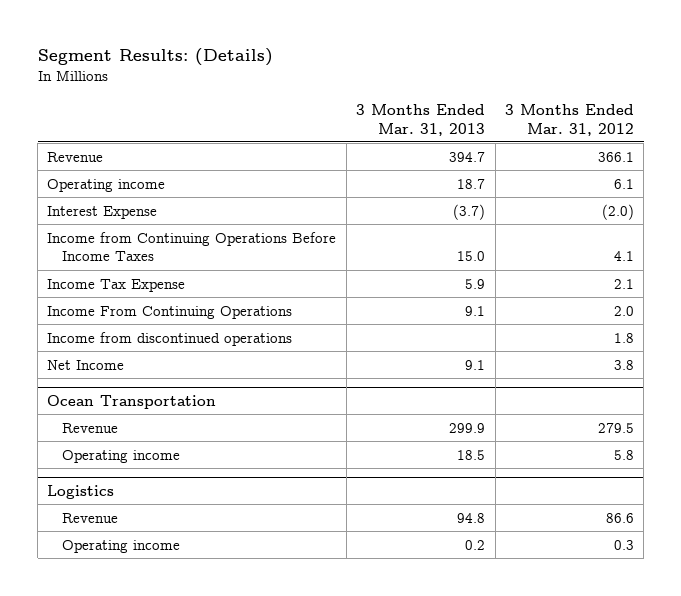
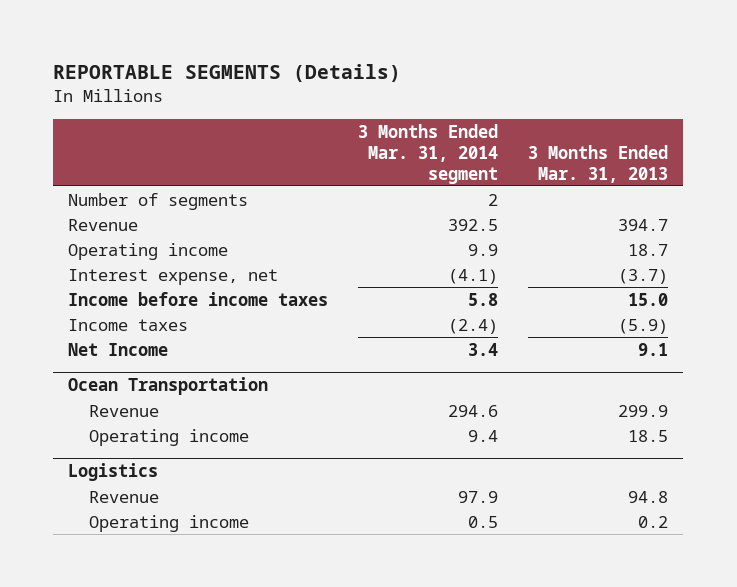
- Segment Results: (Details)
+ REPORTABLE SEGMENTS (Details)
- | 3 Months Ended Mar. 31, 2013 | 3 Months Ended Mar. 31, 2012
+ | 3 Months Ended Mar. 31, 2014 segment | 3 Months Ended Mar. 31, 2013
+ Number of segments | 2 |
- Interest Expense | (3.7) | (2.0)
- Income from Continuing Operations Before Income Taxes | 15.0 | 4.1
- Income Tax Expense | 5.9 | 2.1
- Income From Continuing Operations | 9.1 | 2.0
- Income from discontinued operations | | 1.8
+ Interest expense, net | (4.1) | (3.7)
+ Income before income taxes | 5.8 | 15.0
+ Income taxes | (2.4) | (5.9)

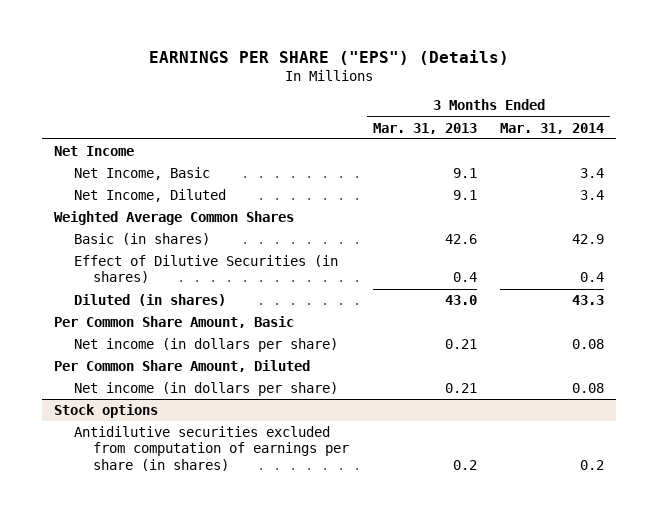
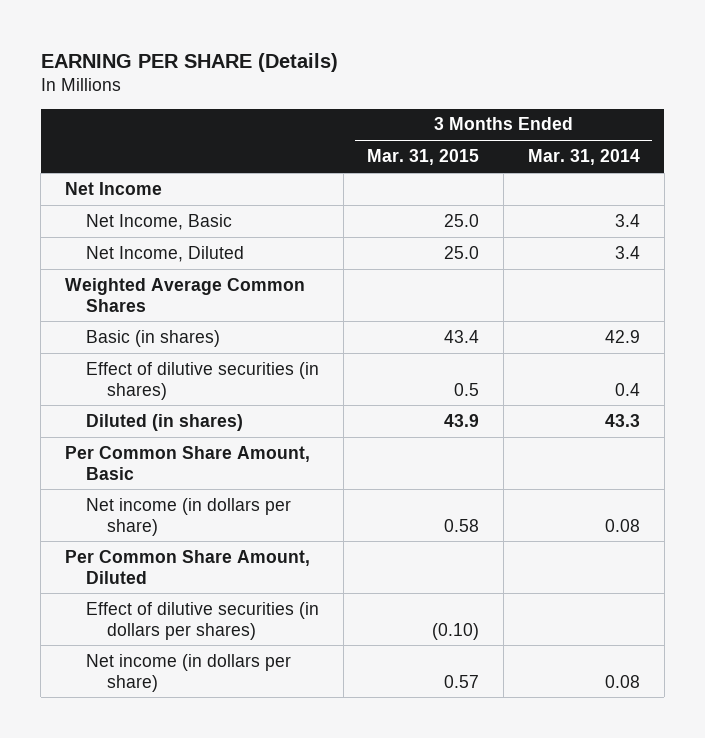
- EARNINGS PER SHARE ("EPS") (Details)
+ EARNING PER SHARE (Details)
- | 3 Months Ended Mar. 31, 2013 | 3 Months Ended Mar. 31, 2014
+ | 3 Months Ended Mar. 31, 2015 | 3 Months Ended Mar. 31, 2014
- Effect of Dilutive Securities (in shares) | 0.4 | 0.4
+ Effect of dilutive securities (in shares) | 0.5 | 0.4
+ Effect of dilutive securities (in dollars per shares) | (0.10) |
- Stock options
- Antidilutive securities excluded from computation of earnings per share (in shares) | 0.2 | 0.2

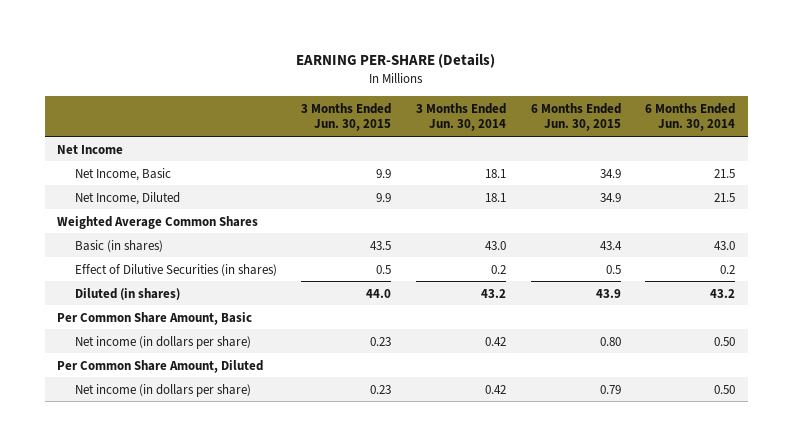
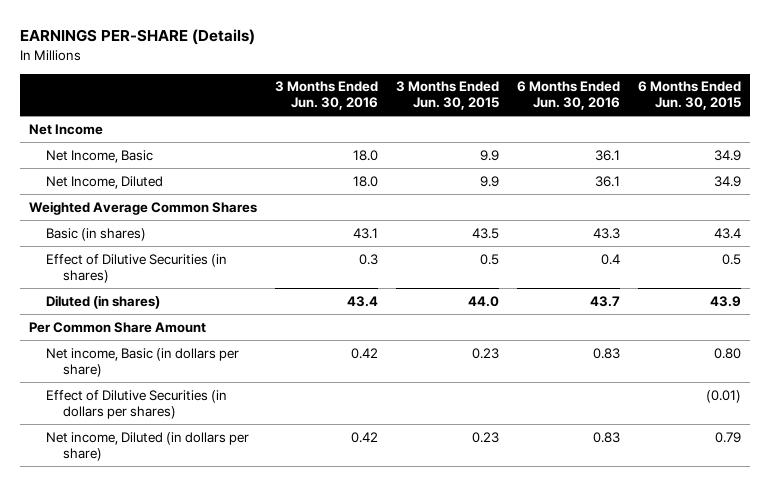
- EARNING PER-SHARE (Details)
+ EARNINGS PER-SHARE (Details)
- | 3 Months Ended Jun. 30, 2015 | 3 Months Ended Jun. 30, 2014 | 6 Months Ended Jun. 30, 2015 | 6 Months Ended Jun. 30, 2014
+ | 3 Months Ended Jun. 30, 2016 | 3 Months Ended Jun. 30, 2015 | 6 Months Ended Jun. 30, 2016 | 6 Months Ended Jun. 30, 2015
- Per Common Share Amount, Basic
- Net income (in dollars per share) | 0.23 | 0.42 | 0.80 | 0.50
- Per Common Share Amount, Diluted
- Net income (in dollars per share) | 0.23 | 0.42 | 0.79 | 0.50
+ Per Common Share Amount
+ Net income, Basic (in dollars per share) | 0.42 | 0.23 | 0.83 | 0.80
+ Effect of Dilutive Securities (in dollars per shares) | | | | (0.01)
+ Net income, Diluted (in dollars per share) | 0.42 | 0.23 | 0.83 | 0.79

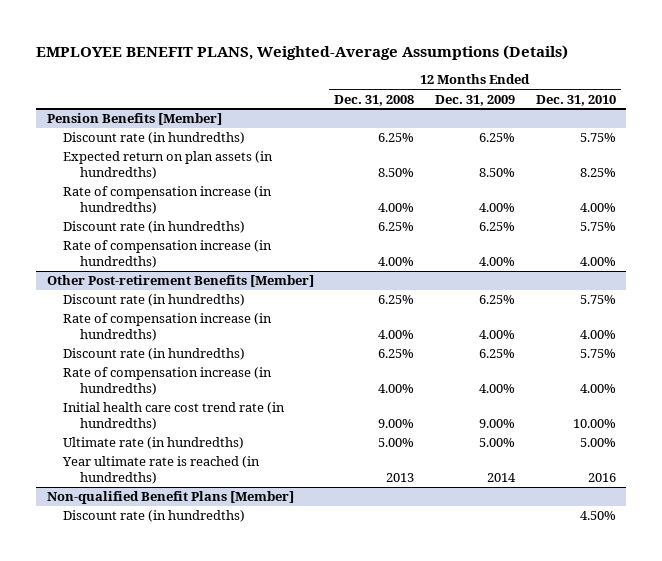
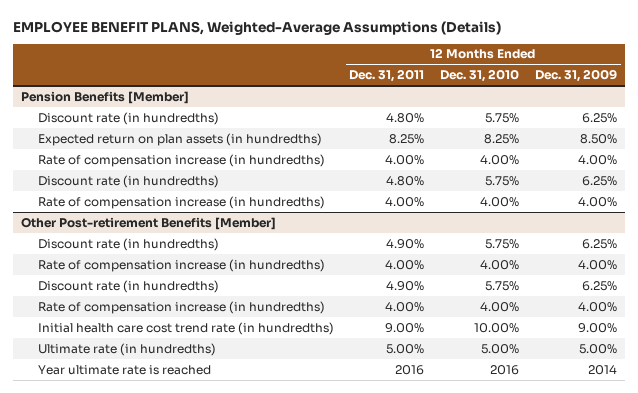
- | 12 Months Ended Dec. 31, 2008 | 12 Months Ended Dec. 31, 2009 | 12 Months Ended Dec. 31, 2010
+ | 12 Months Ended Dec. 31, 2011 | 12 Months Ended Dec. 31, 2010 | 12 Months Ended Dec. 31, 2009
@ Other Post-retirement Benefits [Member]
- Year ultimate rate is reached (in hundredths) | 2013 | 2014 | 2016
- Non-qualified Benefit Plans [Member]
- Discount rate (in hundredths) | | | 4.50%
@ Other Post-retirement Benefits [Member]
+ Year ultimate rate is reached | 2016 | 2016 | 2014

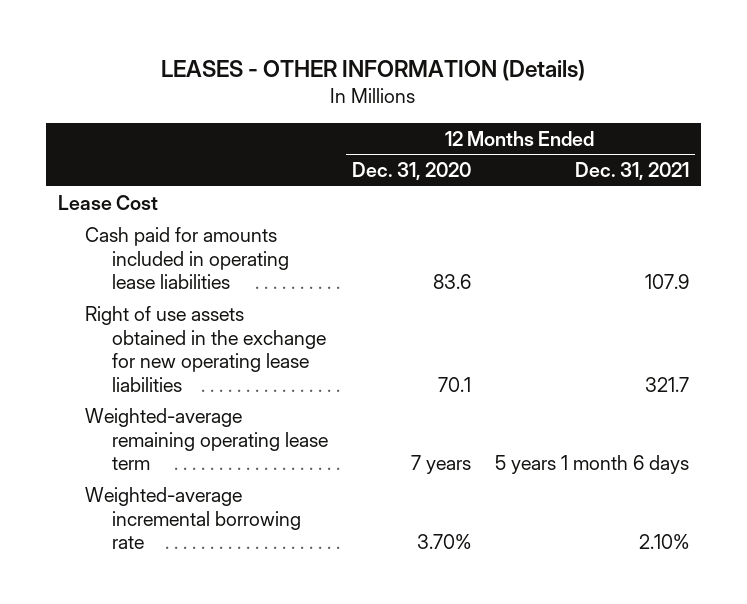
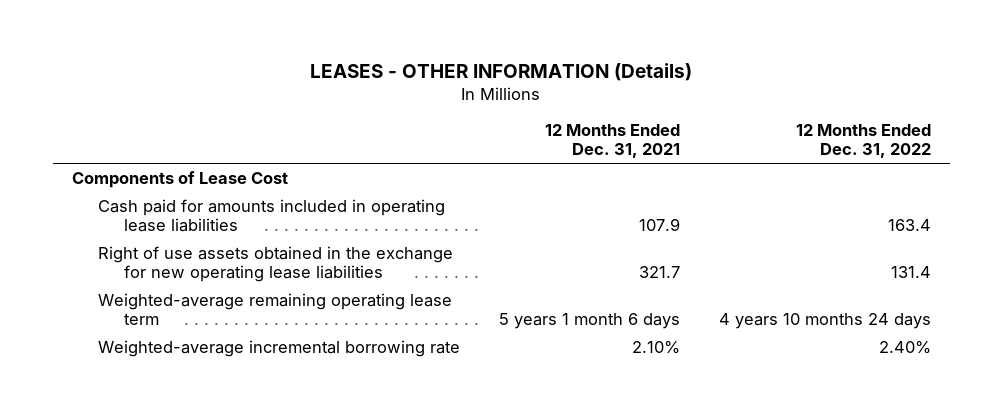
- | 12 Months Ended Dec. 31, 2020 | 12 Months Ended Dec. 31, 2021
+ | 12 Months Ended Dec. 31, 2021 | 12 Months Ended Dec. 31, 2022
- Lease Cost
+ Components of Lease Cost

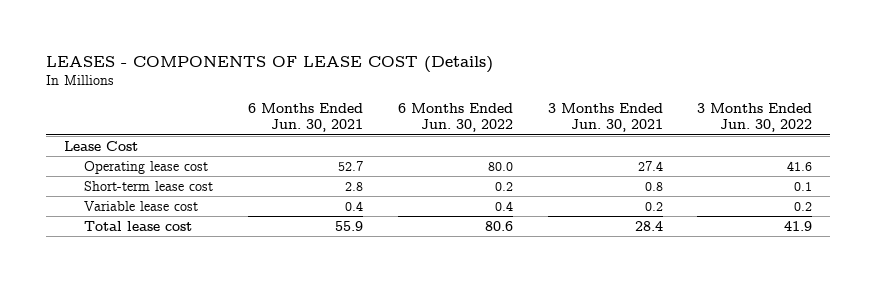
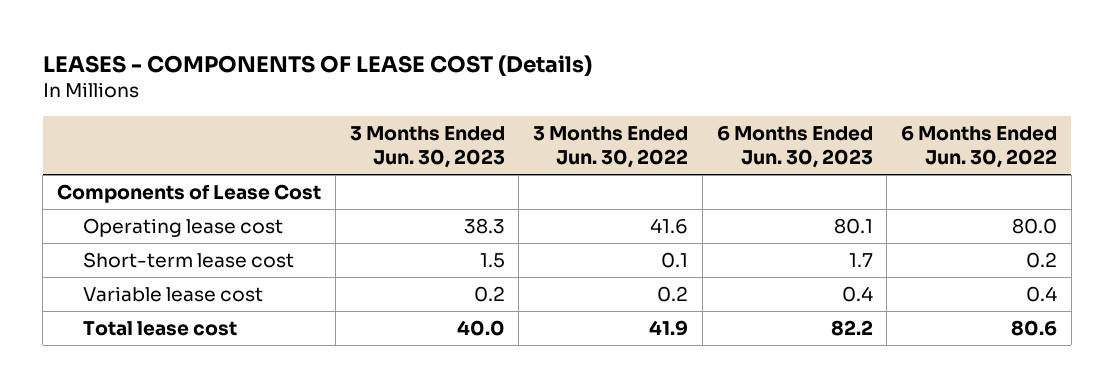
- | 6 Months Ended Jun. 30, 2021 | 6 Months Ended Jun. 30, 2022 | 3 Months Ended Jun. 30, 2021 | 3 Months Ended Jun. 30, 2022
+ | 3 Months Ended Jun. 30, 2023 | 3 Months Ended Jun. 30, 2022 | 6 Months Ended Jun. 30, 2023 | 6 Months Ended Jun. 30, 2022
- Lease Cost
+ Components of Lease Cost

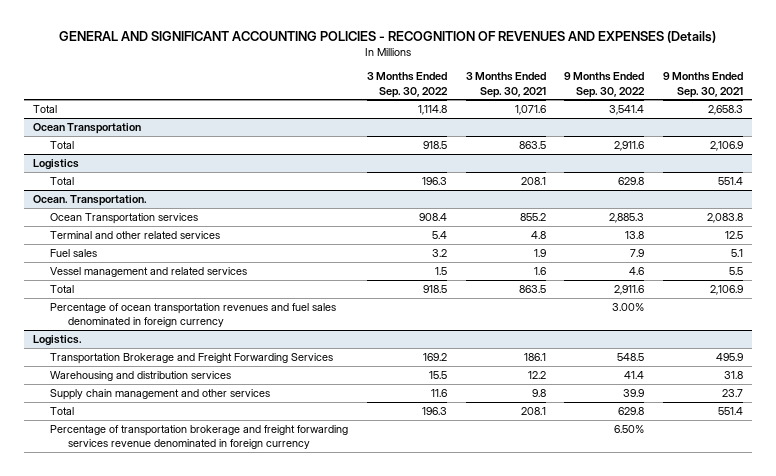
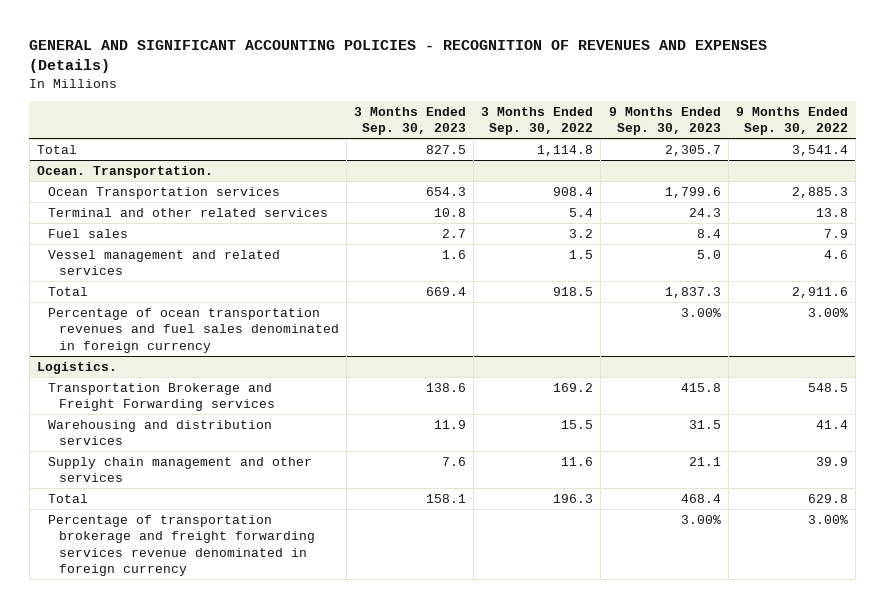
- | 3 Months Ended Sep. 30, 2022 | 3 Months Ended Sep. 30, 2021 | 9 Months Ended Sep. 30, 2022 | 9 Months Ended Sep. 30, 2021
+ | 3 Months Ended Sep. 30, 2023 | 3 Months Ended Sep. 30, 2022 | 9 Months Ended Sep. 30, 2023 | 9 Months Ended Sep. 30, 2022
- Ocean Transportation
- Total | 918.5 | 863.5 | 2,911.6 | 2,106.9
- Logistics
- Total | 196.3 | 208.1 | 629.8 | 551.4
@ Logistics.
- Transportation Brokerage and Freight Forwarding Services | 169.2 | 186.1 | 548.5 | 495.9
+ Transportation Brokerage and Freight Forwarding services | 138.6 | 169.2 | 415.8 | 548.5
- Percentage of transportation brokerage and freight forwarding services revenue denominated in foreign currency | | | 6.50% |
+ Percentage of transportation brokerage and freight forwarding services revenue denominated in foreign currency | | | 3.00% | 3.00%

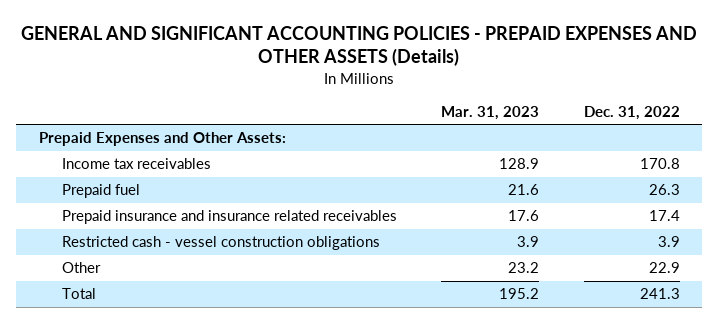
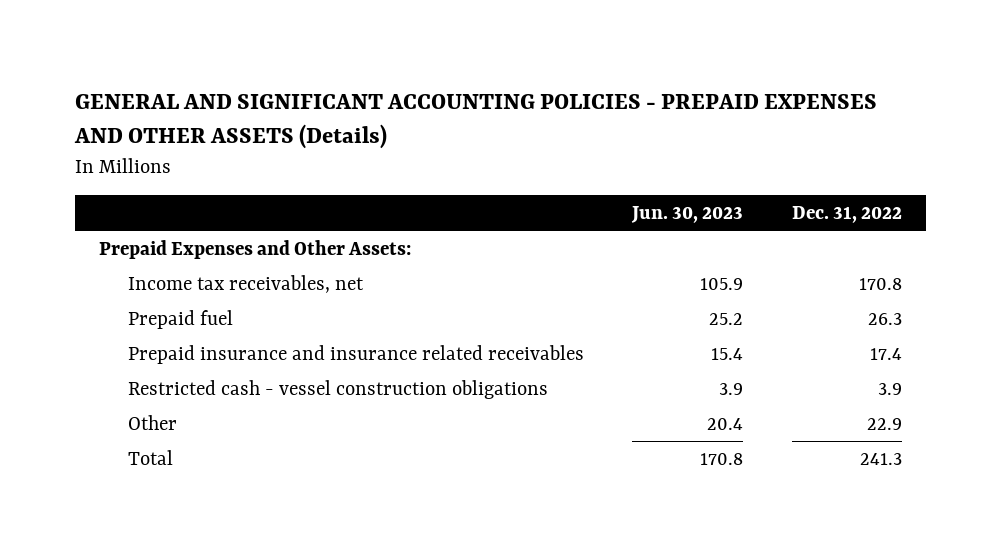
- | Mar. 31, 2023 | Dec. 31, 2022
+ | Jun. 30, 2023 | Dec. 31, 2022
- Income tax receivables | 128.9 | 170.8
+ Income tax receivables, net | 105.9 | 170.8

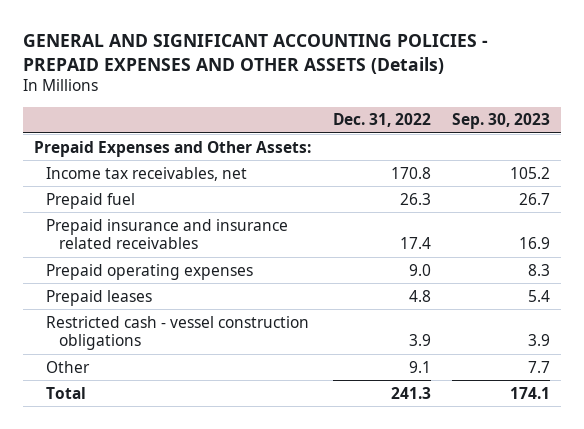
- | Jun. 30, 2023 | Dec. 31, 2022
+ | Dec. 31, 2022 | Sep. 30, 2023
+ Prepaid operating expenses | 9.0 | 8.3
+ Prepaid leases | 4.8 | 5.4
- Other | 20.4 | 22.9
+ Other | 9.1 | 7.7

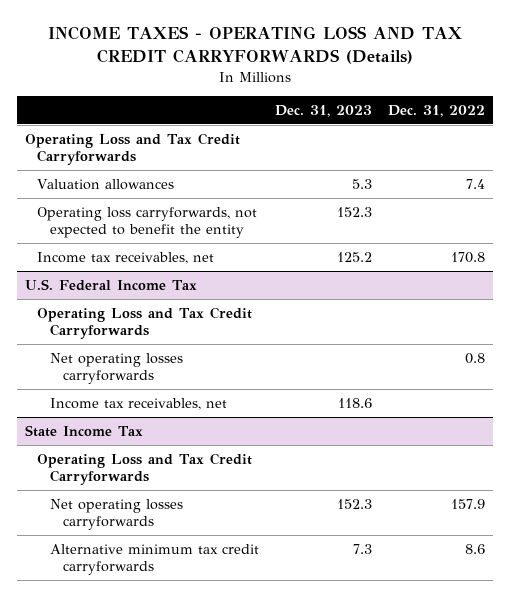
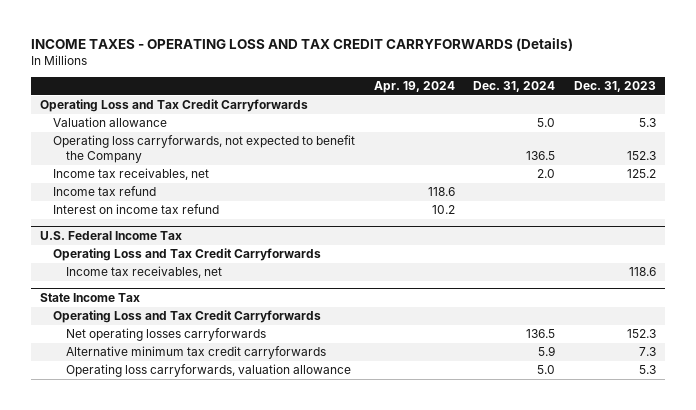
- | Dec. 31, 2023 | Dec. 31, 2022
+ | Apr. 19, 2024 | Dec. 31, 2024 | Dec. 31, 2023
- Valuation allowances | 5.3 | 7.4
- Operating loss carryforwards, not expected to benefit the entity | 152.3 |
+ Valuation allowance | | 5.0 | 5.3
+ Operating loss carryforwards, not expected to benefit the Company | | 136.5 | 152.3
+ Income tax refund | 118.6 | |
+ Interest on income tax refund | 10.2 | |
@ U.S. Federal Income Tax
- Net operating losses carryforwards | | 0.8
@ State Income Tax
+ Operating loss carryforwards, valuation allowance | | 5.0 | 5.3

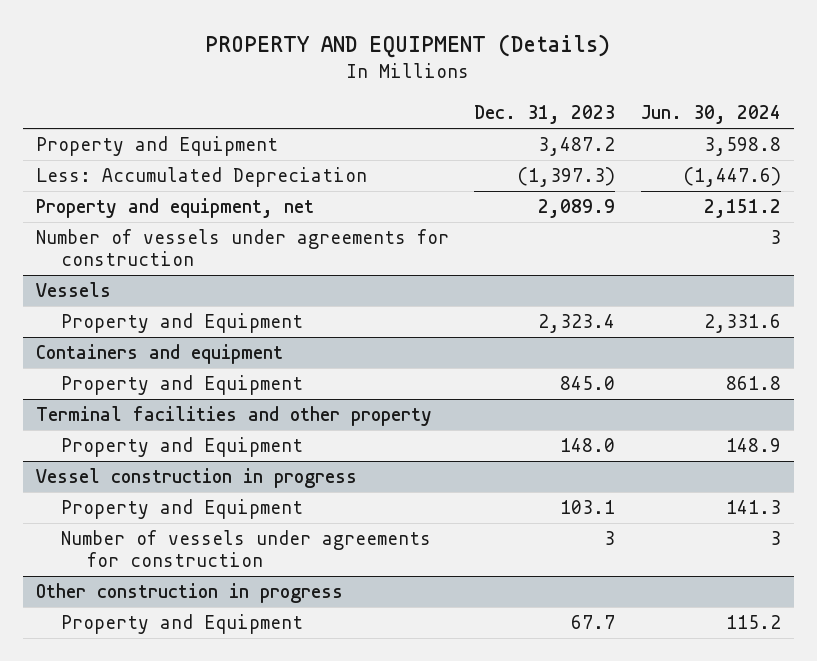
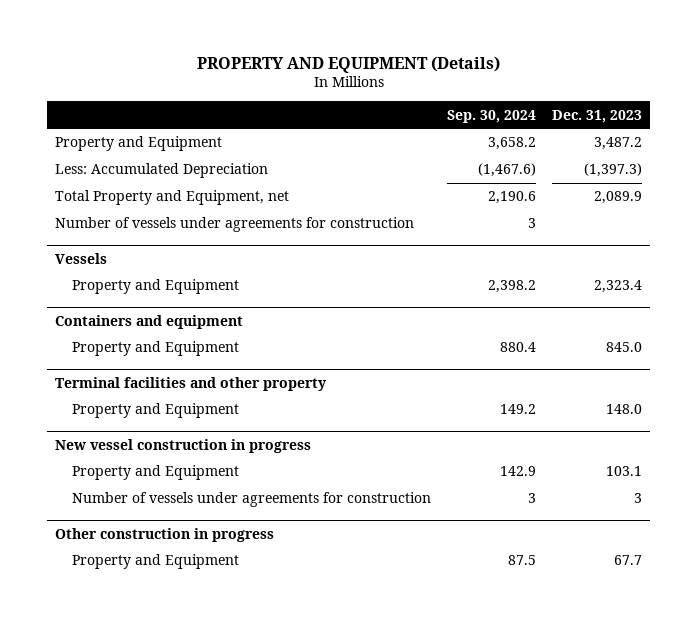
- | Dec. 31, 2023 | Jun. 30, 2024
+ | Sep. 30, 2024 | Dec. 31, 2023
- Property and equipment, net | 2,089.9 | 2,151.2
+ Total Property and Equipment, net | 2,190.6 | 2,089.9
- Vessel construction in progress
+ New vessel construction in progress

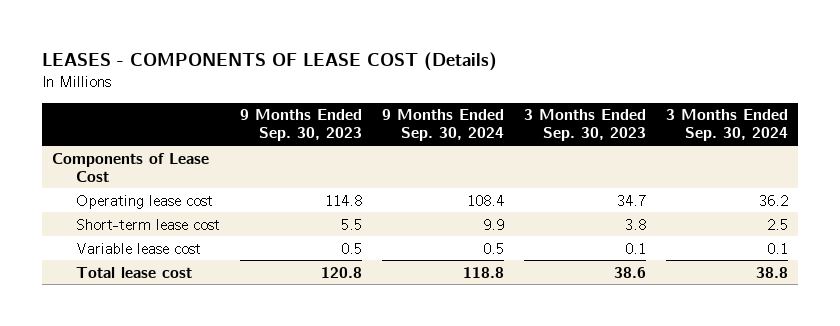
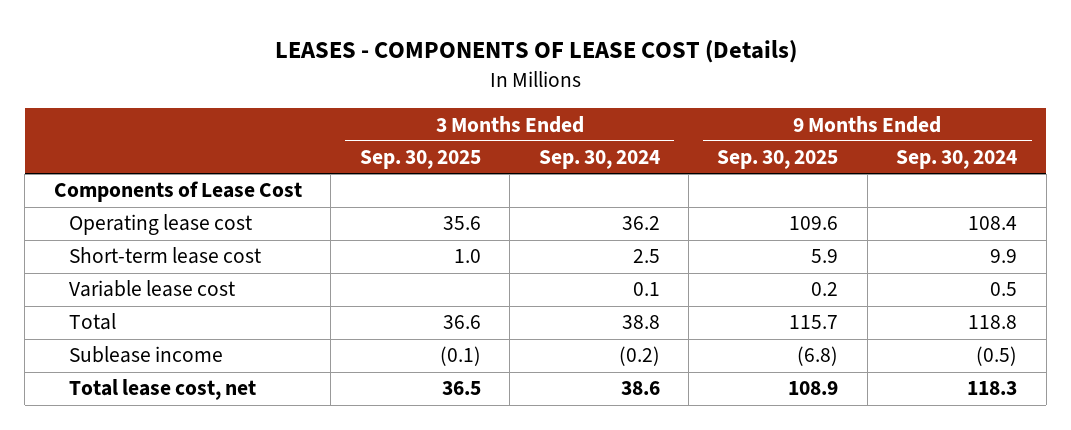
- | 9 Months Ended Sep. 30, 2023 | 9 Months Ended Sep. 30, 2024 | 3 Months Ended Sep. 30, 2023 | 3 Months Ended Sep. 30, 2024
+ | 3 Months Ended Sep. 30, 2025 | 3 Months Ended Sep. 30, 2024 | 9 Months Ended Sep. 30, 2025 | 9 Months Ended Sep. 30, 2024
- Total lease cost | 120.8 | 118.8 | 38.6 | 38.8
+ Total | 36.6 | 38.8 | 115.7 | 118.8
+ Sublease income | (0.1) | (0.2) | (6.8) | (0.5)
+ Total lease cost, net | 36.5 | 38.6 | 108.9 | 118.3

